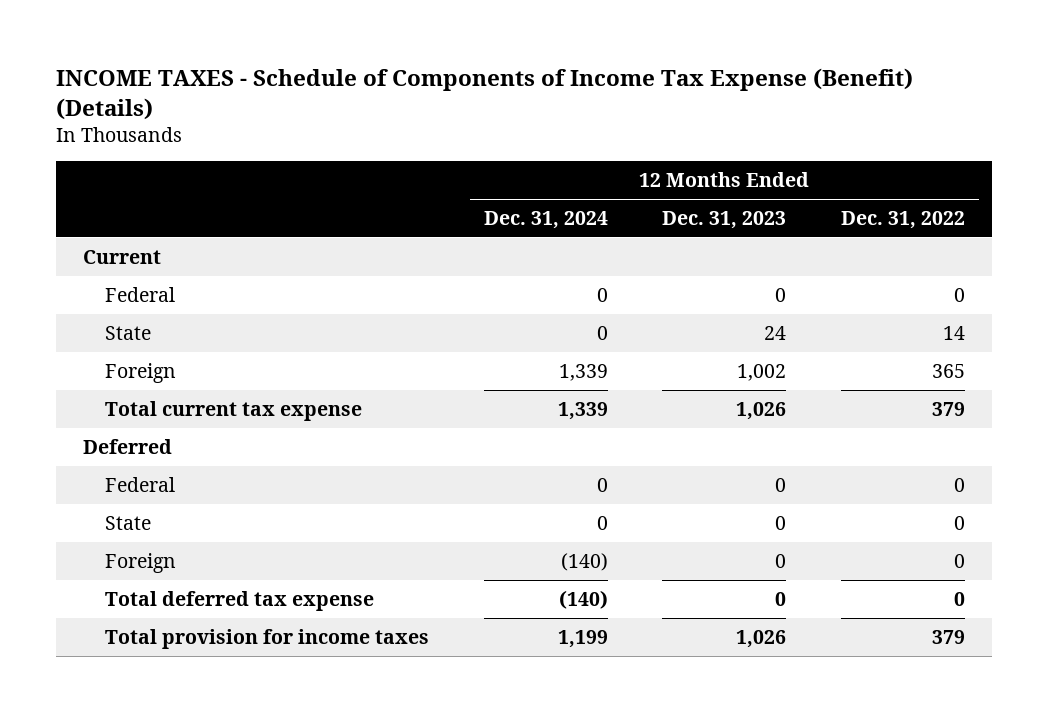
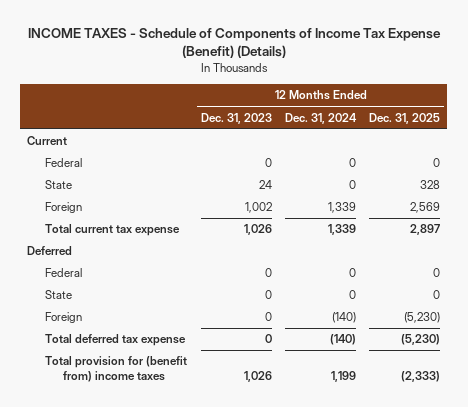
- | 12 Months Ended Dec. 31, 2024 | 12 Months Ended Dec. 31, 2023 | 12 Months Ended Dec. 31, 2022
+ | 12 Months Ended Dec. 31, 2023 | 12 Months Ended Dec. 31, 2024 | 12 Months Ended Dec. 31, 2025
- Total provision for income taxes | 1,199 | 1,026 | 379
+ Total provision for (benefit from) income taxes | 1,026 | 1,199 | (2,333)

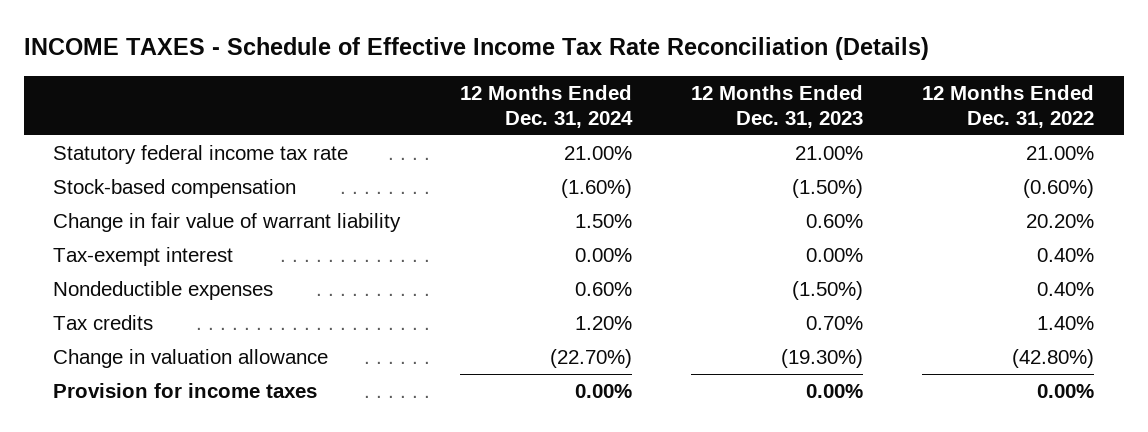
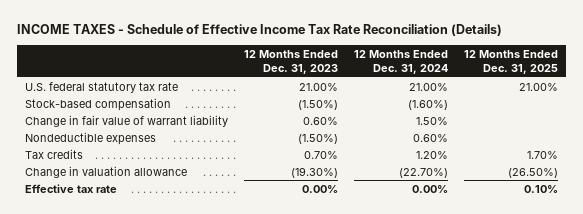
- | 12 Months Ended Dec. 31, 2024 | 12 Months Ended Dec. 31, 2023 | 12 Months Ended Dec. 31, 2022
+ | 12 Months Ended Dec. 31, 2023 | 12 Months Ended Dec. 31, 2024 | 12 Months Ended Dec. 31, 2025
- Statutory federal income tax rate | 21.00% | 21.00% | 21.00%
+ U.S. federal statutory tax rate | 21.00% | 21.00% | 21.00%
- Tax-exempt interest | 0.00% | 0.00% | 0.40%
- Provision for income taxes | 0.00% | 0.00% | 0.00%
+ Effective tax rate | 0.00% | 0.00% | 0.10%

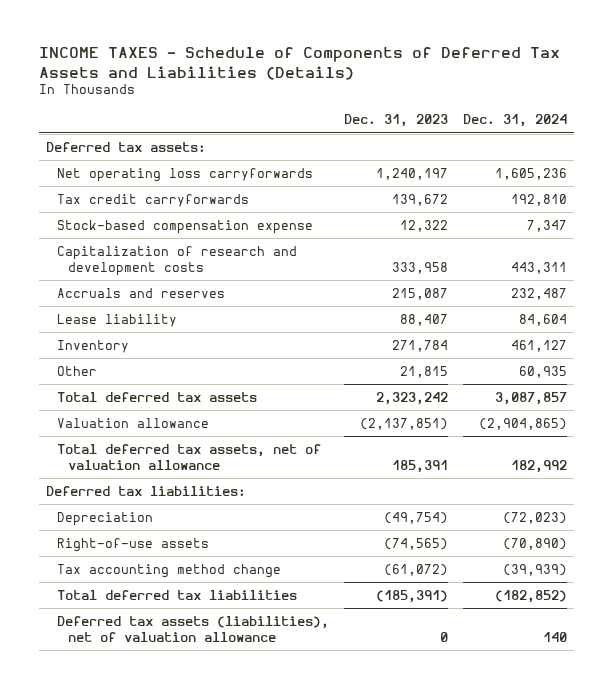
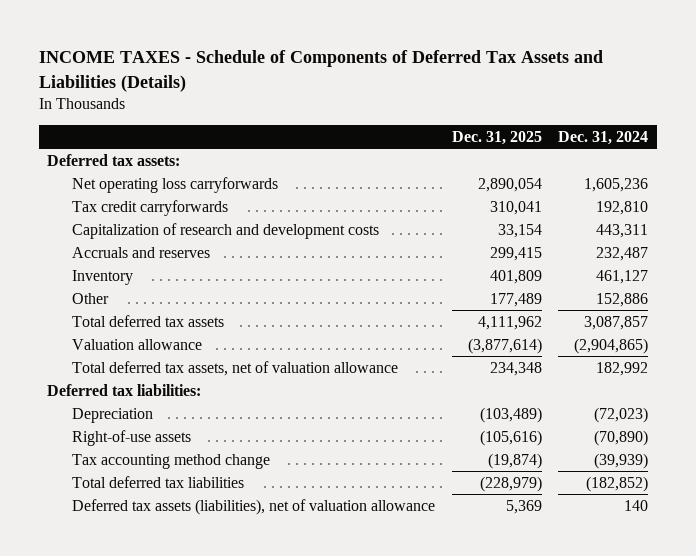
- | Dec. 31, 2023 | Dec. 31, 2024
+ | Dec. 31, 2025 | Dec. 31, 2024
- Stock-based compensation expense | 12,322 | 7,347
- Lease liability | 88,407 | 84,604
- Other | 21,815 | 60,935
+ Other | 177,489 | 152,886

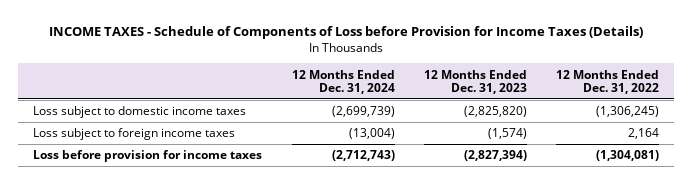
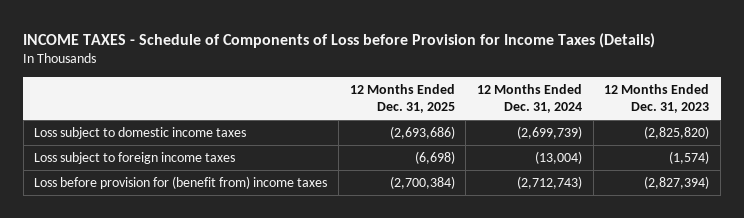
- | 12 Months Ended Dec. 31, 2024 | 12 Months Ended Dec. 31, 2023 | 12 Months Ended Dec. 31, 2022
+ | 12 Months Ended Dec. 31, 2025 | 12 Months Ended Dec. 31, 2024 | 12 Months Ended Dec. 31, 2023
- Loss before provision for income taxes | (2,712,743) | (2,827,394) | (1,304,081)
+ Loss before provision for (benefit from) income taxes | (2,700,384) | (2,712,743) | (2,827,394)

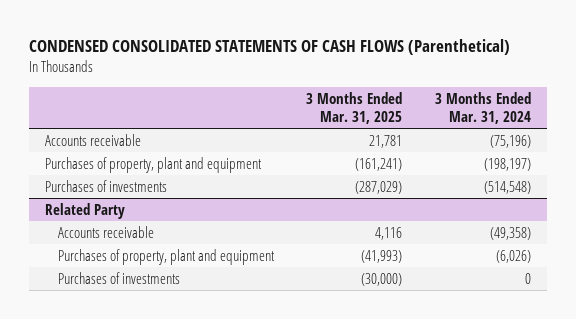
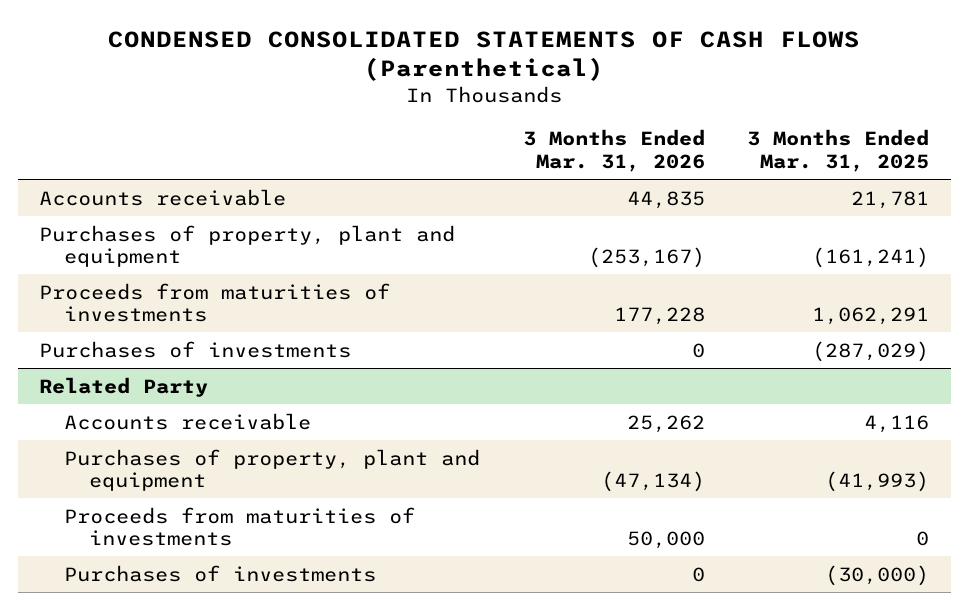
- | 3 Months Ended Mar. 31, 2025 | 3 Months Ended Mar. 31, 2024
+ | 3 Months Ended Mar. 31, 2026 | 3 Months Ended Mar. 31, 2025
+ Proceeds from maturities of investments | 177,228 | 1,062,291
@ Related Party
+ Proceeds from maturities of investments | 50,000 | 0

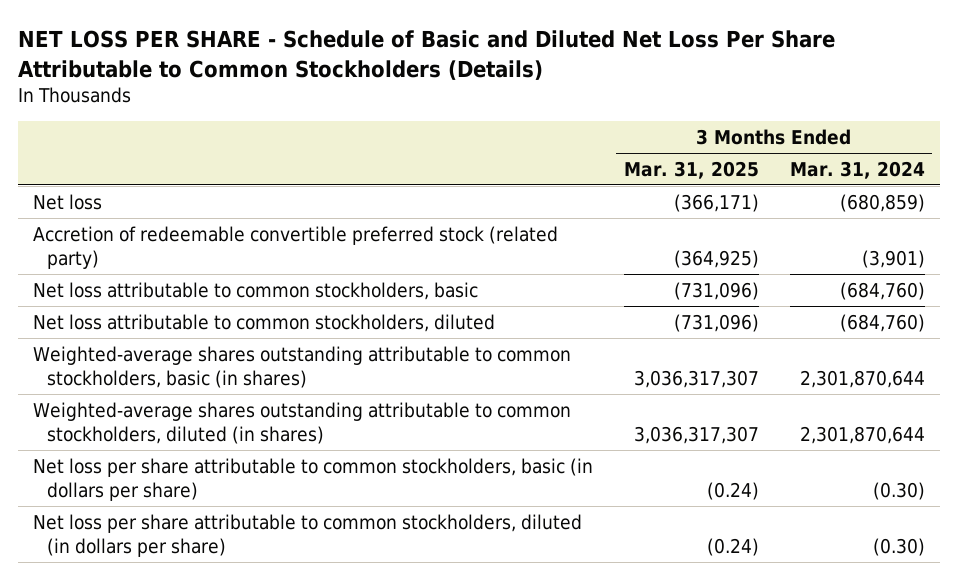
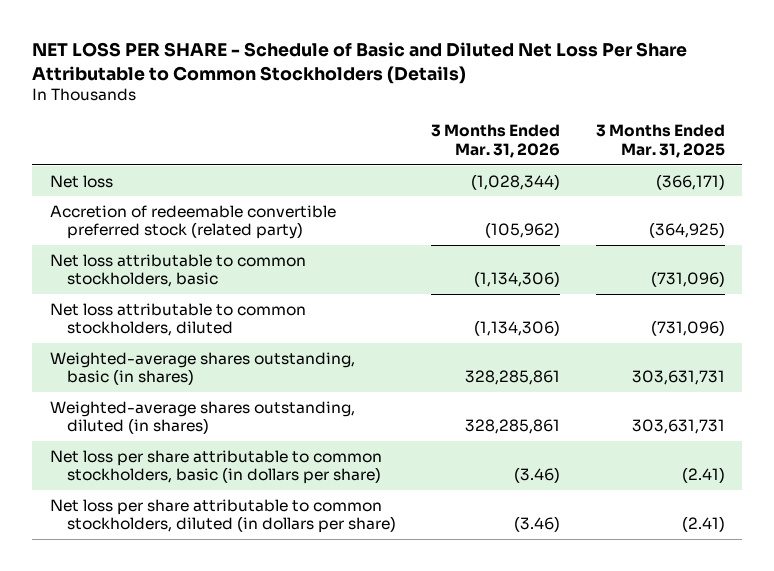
- | 3 Months Ended Mar. 31, 2025 | 3 Months Ended Mar. 31, 2024
+ | 3 Months Ended Mar. 31, 2026 | 3 Months Ended Mar. 31, 2025
- Weighted-average shares outstanding attributable to common stockholders, basic (in shares) | 3,036,317,307 | 2,301,870,644
- Weighted-average shares outstanding attributable to common stockholders, diluted (in shares) | 3,036,317,307 | 2,301,870,644
- Net loss per share attributable to common stockholders, basic (in dollars per share) | (0.24) | (0.30)
- Net loss per share attributable to common stockholders, diluted (in dollars per share) | (0.24) | (0.30)
+ Weighted-average shares outstanding, basic (in shares) | 328,285,861 | 303,631,731
+ Weighted-average shares outstanding, diluted (in shares) | 328,285,861 | 303,631,731
+ Net loss per share attributable to common stockholders, basic (in dollars per share) | (3.46) | (2.41)
+ Net loss per share attributable to common stockholders, diluted (in dollars per share) | (3.46) | (2.41)

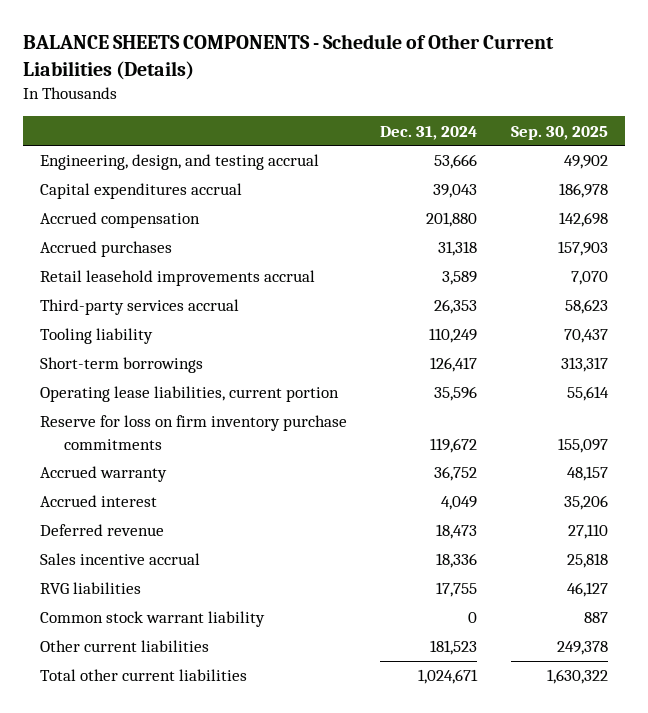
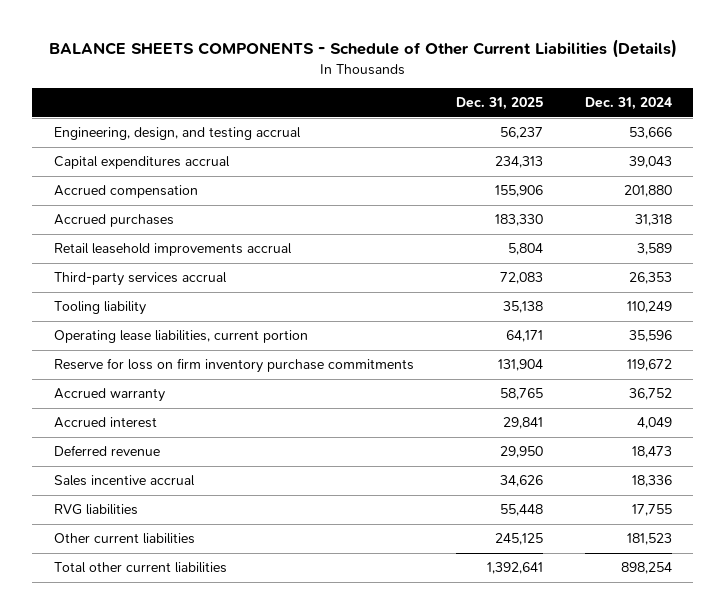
- | Dec. 31, 2024 | Sep. 30, 2025
+ | Dec. 31, 2025 | Dec. 31, 2024
- Short-term borrowings | 126,417 | 313,317
- Common stock warrant liability | 0 | 887
- Total other current liabilities | 1,024,671 | 1,630,322
+ Total other current liabilities | 1,392,641 | 898,254

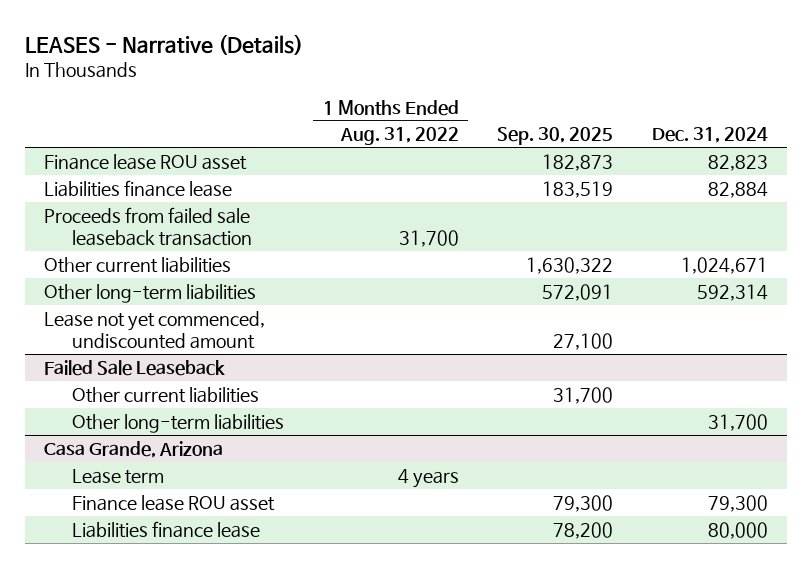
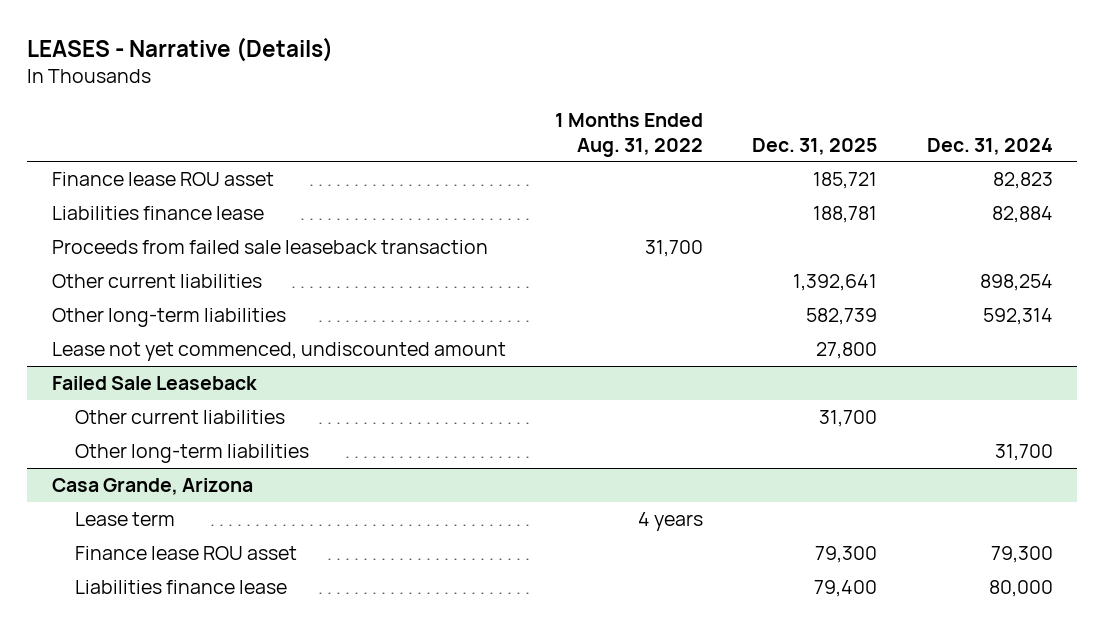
- | 1 Months Ended Aug. 31, 2022 | Sep. 30, 2025 | Dec. 31, 2024
+ | 1 Months Ended Aug. 31, 2022 | Dec. 31, 2025 | Dec. 31, 2024
- Other current liabilities | | 1,630,322 | 1,024,671
+ Other current liabilities | | 1,392,641 | 898,254

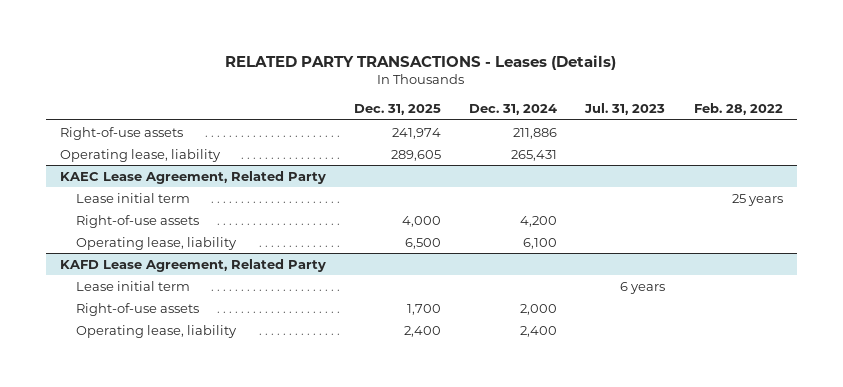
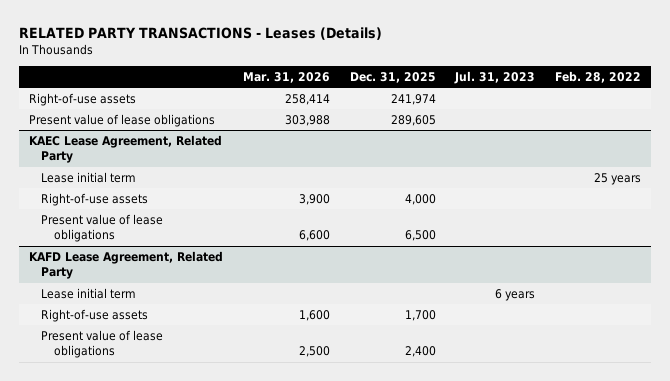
- | Dec. 31, 2025 | Dec. 31, 2024 | Jul. 31, 2023 | Feb. 28, 2022
+ | Mar. 31, 2026 | Dec. 31, 2025 | Jul. 31, 2023 | Feb. 28, 2022
- Operating lease, liability | 289,605 | 265,431 | |
+ Present value of lease obligations | 303,988 | 289,605 | |
@ KAEC Lease Agreement, Related Party
- Operating lease, liability | 6,500 | 6,100 | |
+ Present value of lease obligations | 6,600 | 6,500 | |
@ KAFD Lease Agreement, Related Party
- Operating lease, liability | 2,400 | 2,400 | |
+ Present value of lease obligations | 2,500 | 2,400 | |

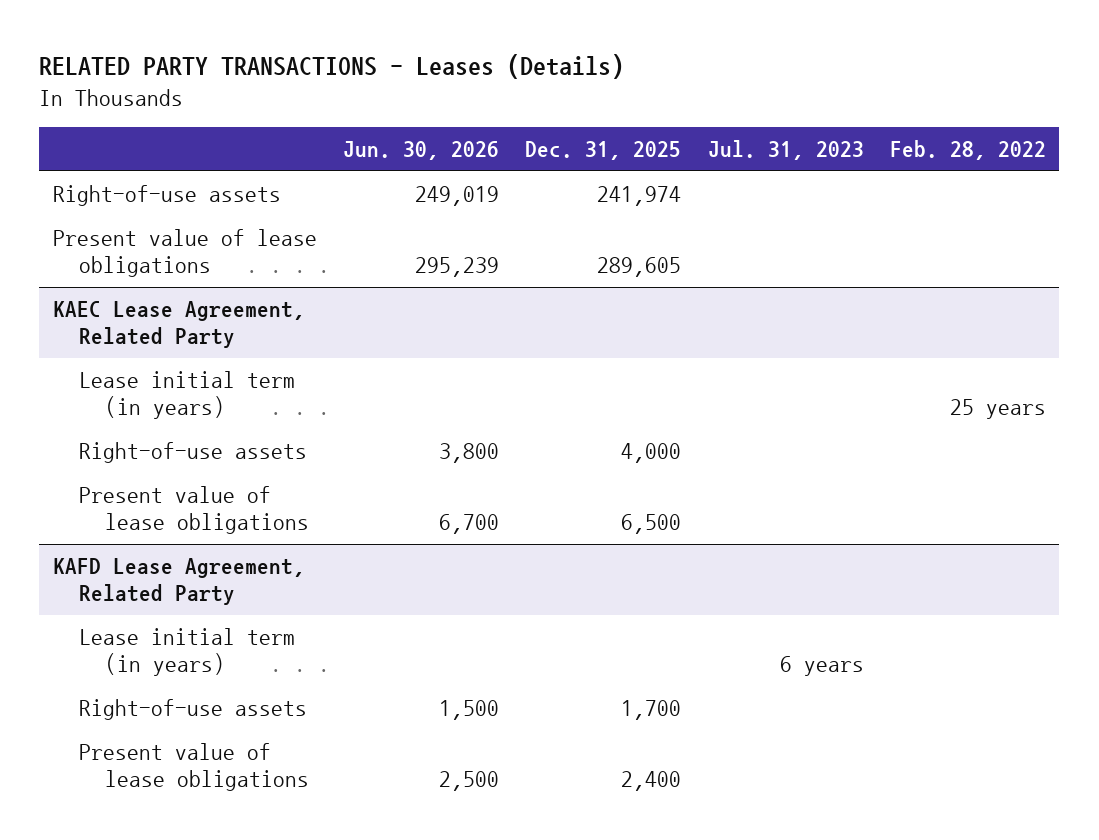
- | Mar. 31, 2026 | Dec. 31, 2025 | Jul. 31, 2023 | Feb. 28, 2022
+ | Jun. 30, 2026 | Dec. 31, 2025 | Jul. 31, 2023 | Feb. 28, 2022
@ KAEC Lease Agreement, Related Party
- Lease initial term | | | | 25 years
+ Lease initial term (in years) | | | | 25 years
@ KAFD Lease Agreement, Related Party
- Lease initial term | | | 6 years |
+ Lease initial term (in years) | | | 6 years |

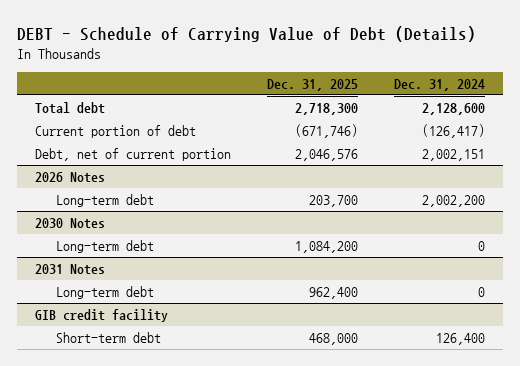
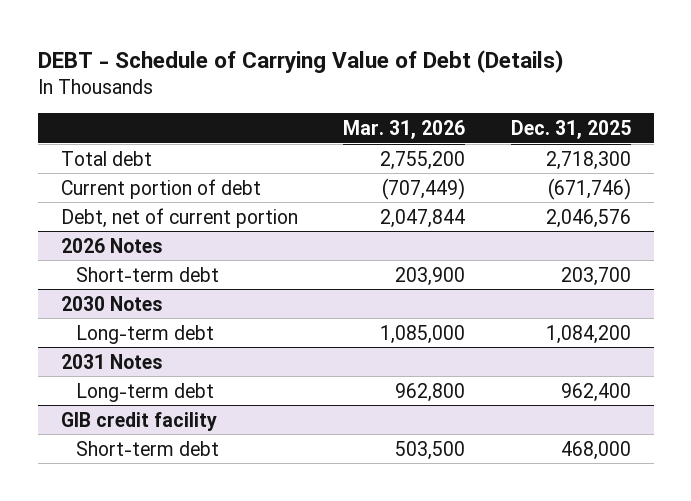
- | Dec. 31, 2025 | Dec. 31, 2024
+ | Mar. 31, 2026 | Dec. 31, 2025
@ 2026 Notes
- Long-term debt | 203,700 | 2,002,200
+ Short-term debt | 203,900 | 203,700

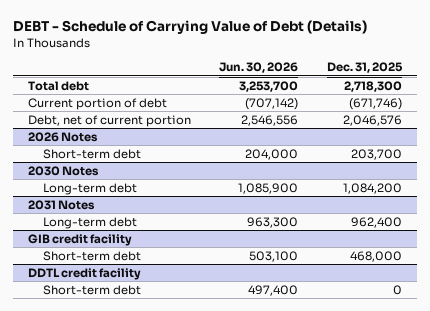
- | Mar. 31, 2026 | Dec. 31, 2025
+ | Jun. 30, 2026 | Dec. 31, 2025
+ DDTL credit facility
+ Short-term debt | 497,400 | 0

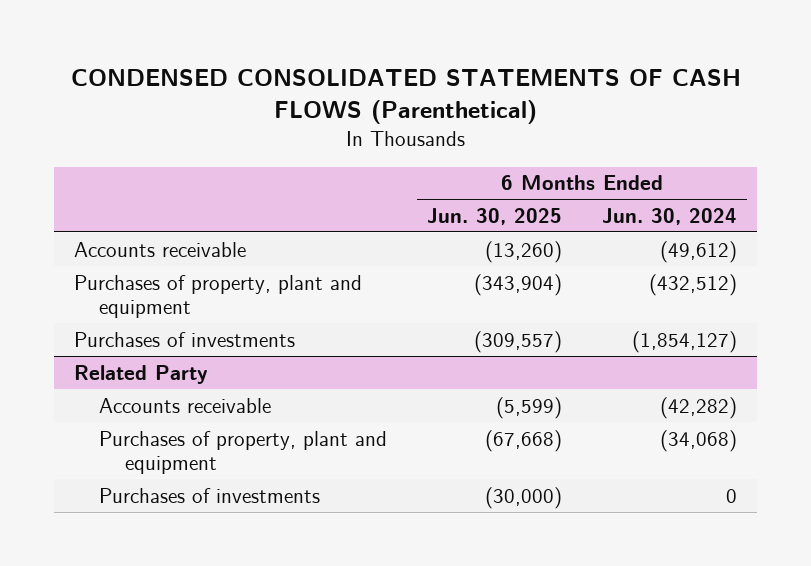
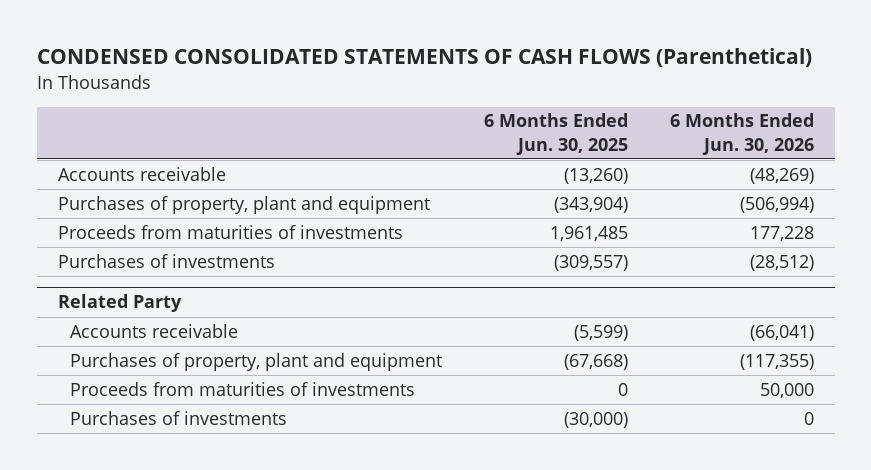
- | 6 Months Ended Jun. 30, 2025 | 6 Months Ended Jun. 30, 2024
+ | 6 Months Ended Jun. 30, 2025 | 6 Months Ended Jun. 30, 2026
+ Proceeds from maturities of investments | 1,961,485 | 177,228
@ Related Party
+ Proceeds from maturities of investments | 0 | 50,000

